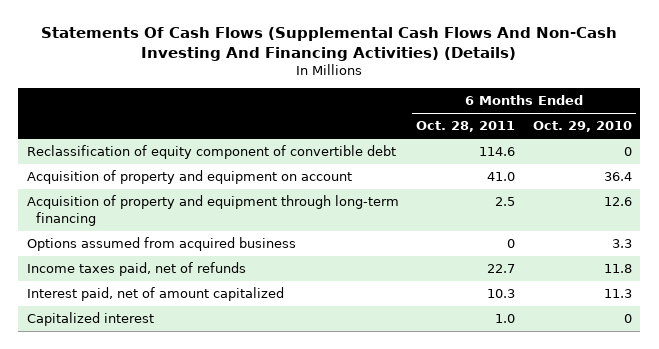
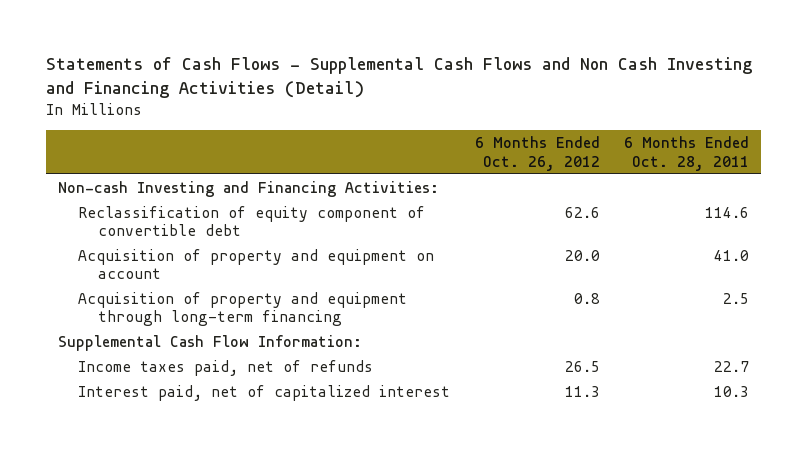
- Statements Of Cash Flows (Supplemental Cash Flows And Non-Cash Investing And Financing Activities) (Details)
+ Statements of Cash Flows - Supplemental Cash Flows and Non Cash Investing and Financing Activities (Detail)
- | 6 Months Ended Oct. 28, 2011 | 6 Months Ended Oct. 29, 2010
+ | 6 Months Ended Oct. 26, 2012 | 6 Months Ended Oct. 28, 2011
+ Non-cash Investing and Financing Activities:
- Options assumed from acquired business | 0 | 3.3
+ Supplemental Cash Flow Information:
- Interest paid, net of amount capitalized | 10.3 | 11.3
- Capitalized interest | 1.0 | 0
+ Interest paid, net of capitalized interest | 11.3 | 10.3

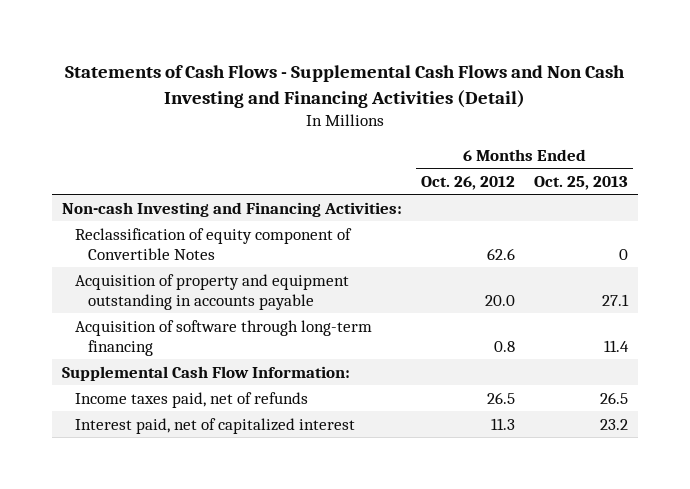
- | 6 Months Ended Oct. 26, 2012 | 6 Months Ended Oct. 28, 2011
+ | 6 Months Ended Oct. 26, 2012 | 6 Months Ended Oct. 25, 2013
- Reclassification of equity component of convertible debt | 62.6 | 114.6
- Acquisition of property and equipment on account | 20.0 | 41.0
- Acquisition of property and equipment through long-term financing | 0.8 | 2.5
+ Reclassification of equity component of Convertible Notes | 62.6 | 0
+ Acquisition of property and equipment outstanding in accounts payable | 20.0 | 27.1
+ Acquisition of software through long-term financing | 0.8 | 11.4

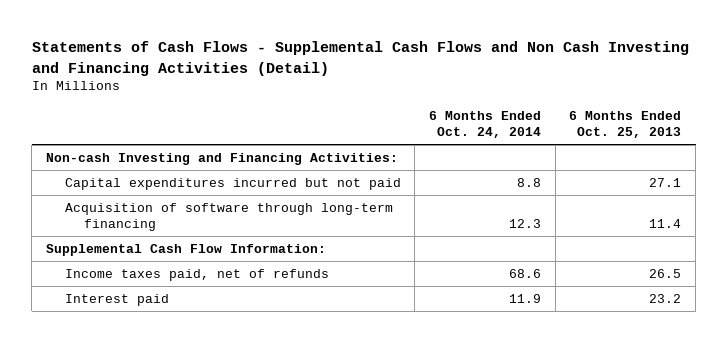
- | 6 Months Ended Oct. 26, 2012 | 6 Months Ended Oct. 25, 2013
+ | 6 Months Ended Oct. 24, 2014 | 6 Months Ended Oct. 25, 2013
- Reclassification of equity component of Convertible Notes | 62.6 | 0
- Acquisition of property and equipment outstanding in accounts payable | 20.0 | 27.1
+ Capital expenditures incurred but not paid | 8.8 | 27.1
- Interest paid, net of capitalized interest | 11.3 | 23.2
+ Interest paid | 11.9 | 23.2

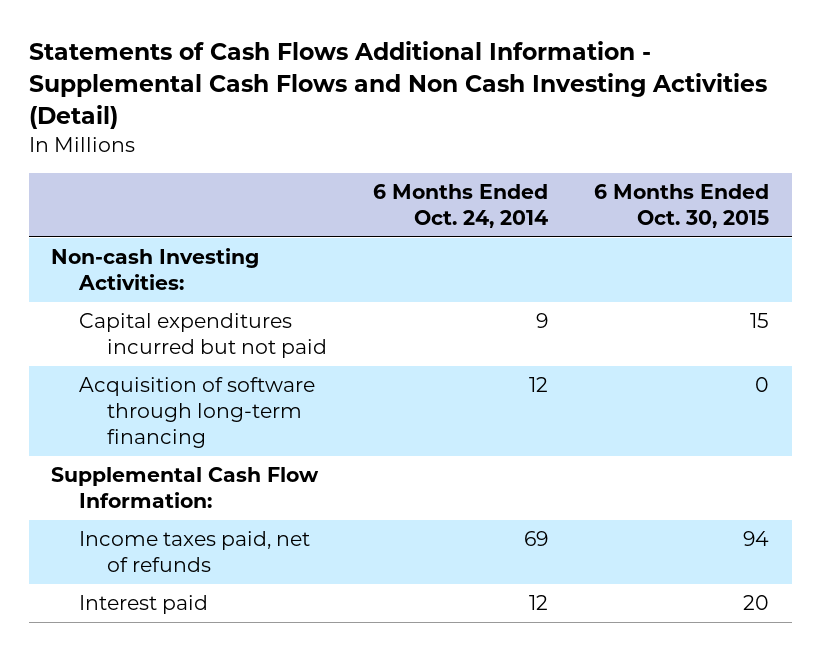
- Statements of Cash Flows - Supplemental Cash Flows and Non Cash Investing and Financing Activities (Detail)
+ Statements of Cash Flows Additional Information - Supplemental Cash Flows and Non Cash Investing Activities (Detail)
- | 6 Months Ended Oct. 24, 2014 | 6 Months Ended Oct. 25, 2013
+ | 6 Months Ended Oct. 24, 2014 | 6 Months Ended Oct. 30, 2015
- Non-cash Investing and Financing Activities:
- Capital expenditures incurred but not paid | 8.8 | 27.1
- Acquisition of software through long-term financing | 12.3 | 11.4
+ Non-cash Investing Activities:
+ Capital expenditures incurred but not paid | 9 | 15
+ Acquisition of software through long-term financing | 12 | 0
- Income taxes paid, net of refunds | 68.6 | 26.5
- Interest paid | 11.9 | 23.2
+ Income taxes paid, net of refunds | 69 | 94
+ Interest paid | 12 | 20

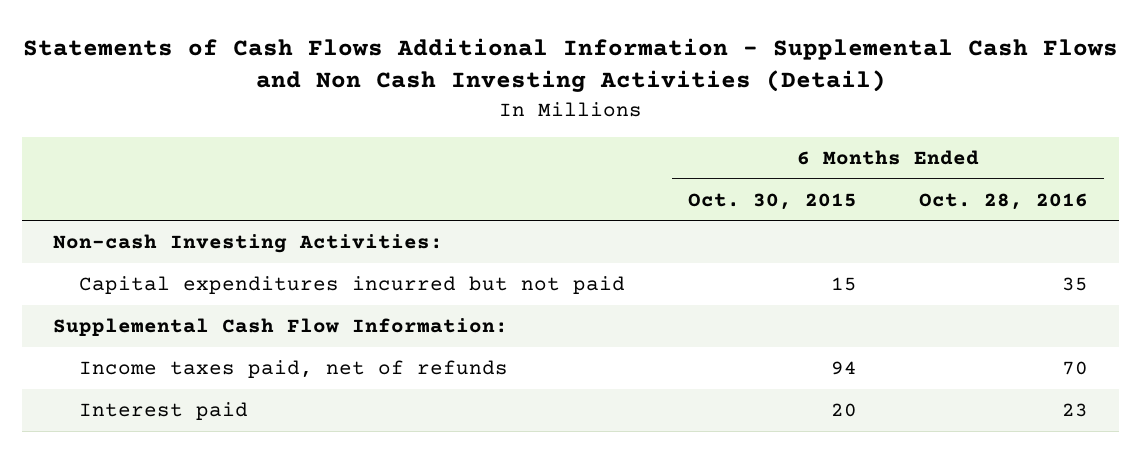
- | 6 Months Ended Oct. 24, 2014 | 6 Months Ended Oct. 30, 2015
+ | 6 Months Ended Oct. 30, 2015 | 6 Months Ended Oct. 28, 2016
- Acquisition of software through long-term financing | 12 | 0

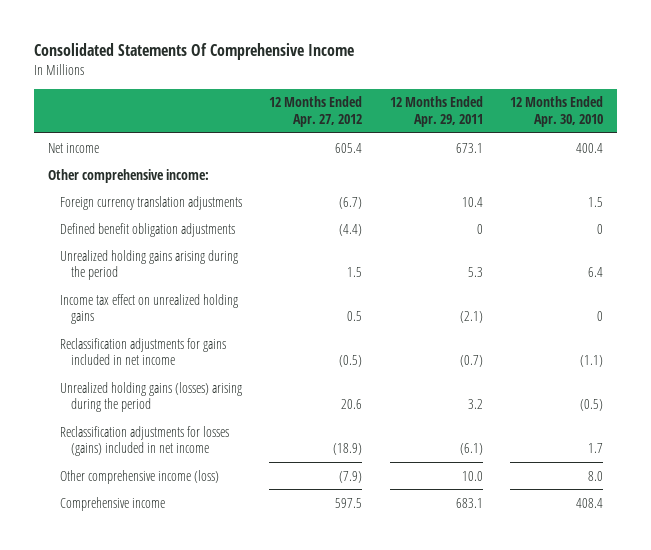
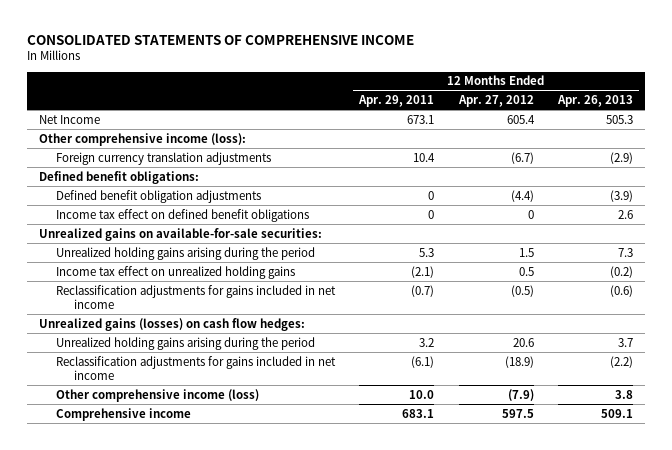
- Consolidated Statements Of Comprehensive Income
+ CONSOLIDATED STATEMENTS OF COMPREHENSIVE INCOME
- | 12 Months Ended Apr. 27, 2012 | 12 Months Ended Apr. 29, 2011 | 12 Months Ended Apr. 30, 2010
+ | 12 Months Ended Apr. 29, 2011 | 12 Months Ended Apr. 27, 2012 | 12 Months Ended Apr. 26, 2013
- Net income | 605.4 | 673.1 | 400.4
- Other comprehensive income:
+ Net Income | 673.1 | 605.4 | 505.3
+ Other comprehensive income (loss):
+ Defined benefit obligations:
+ Income tax effect on defined benefit obligations | 0 | 0 | 2.6
+ Unrealized gains on available-for-sale securities:
- Unrealized holding gains (losses) arising during the period | 20.6 | 3.2 | (0.5)
- Reclassification adjustments for losses (gains) included in net income | (18.9) | (6.1) | 1.7
+ Unrealized gains (losses) on cash flow hedges:
+ Unrealized holding gains arising during the period | 3.2 | 20.6 | 3.7
+ Reclassification adjustments for gains included in net income | (6.1) | (18.9) | (2.2)

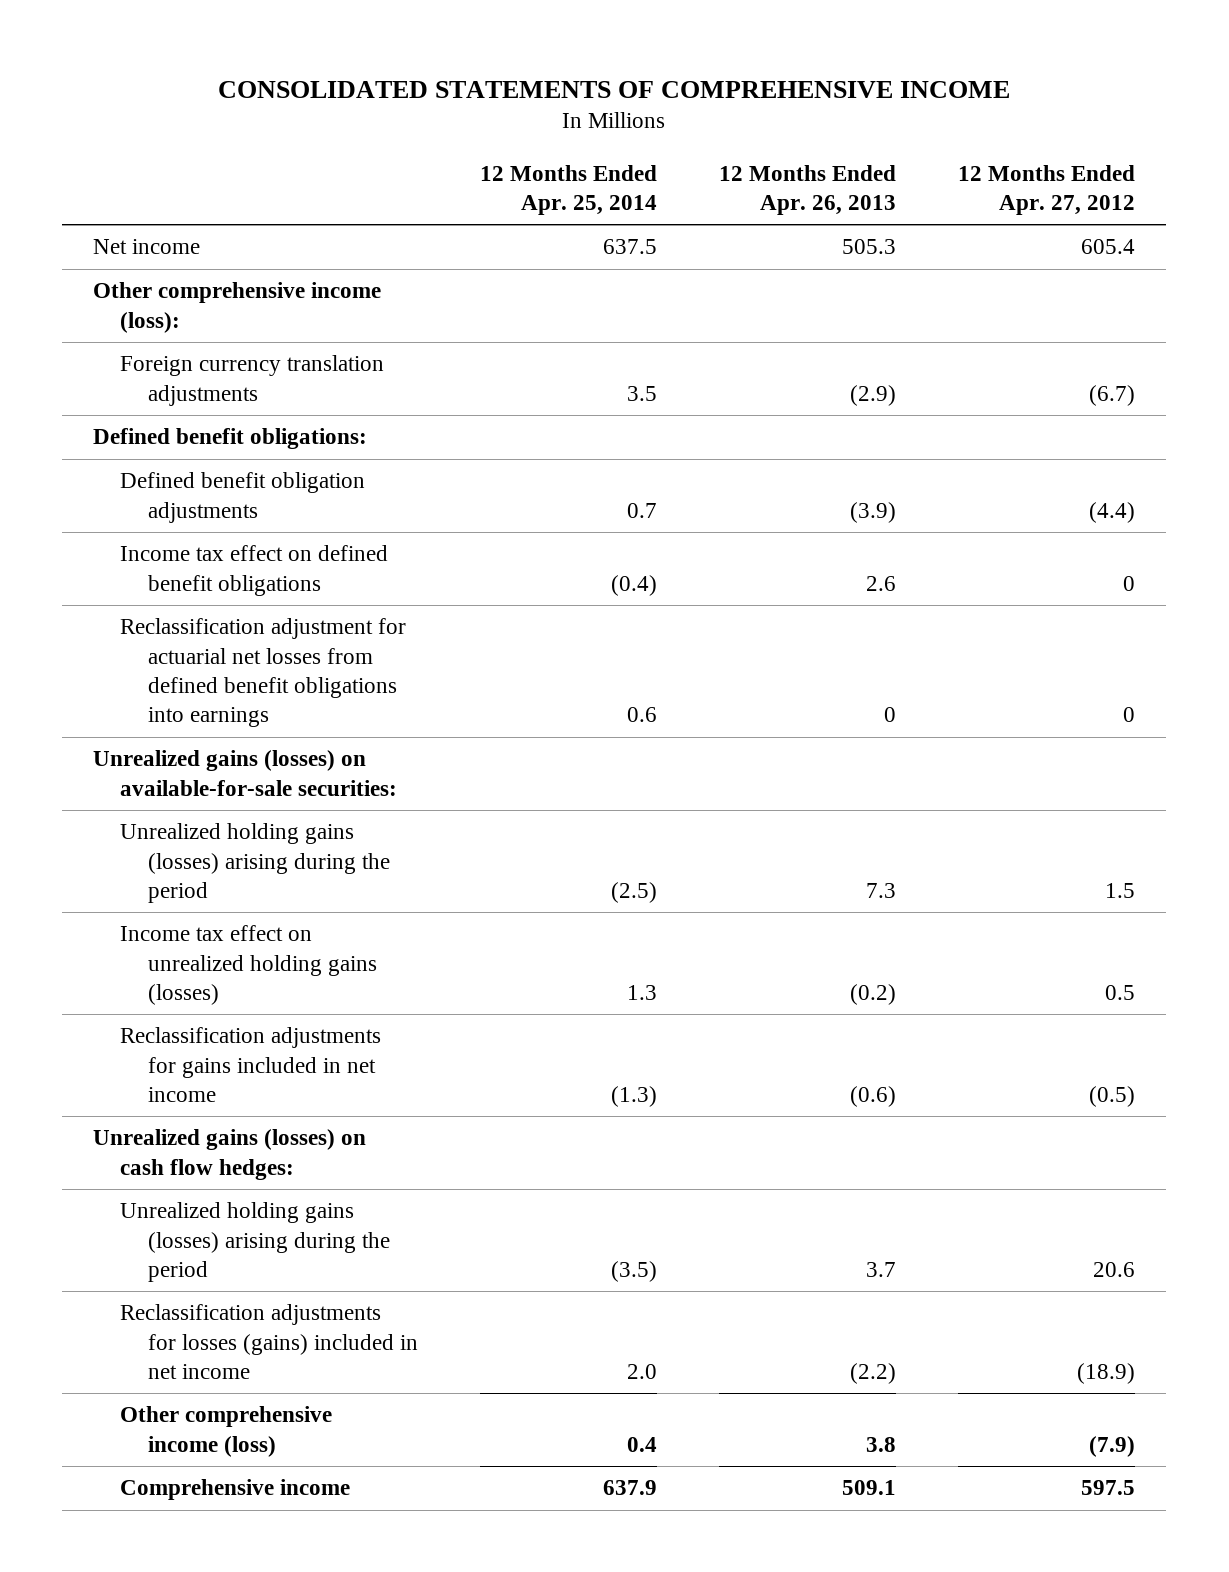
- | 12 Months Ended Apr. 29, 2011 | 12 Months Ended Apr. 27, 2012 | 12 Months Ended Apr. 26, 2013
+ | 12 Months Ended Apr. 25, 2014 | 12 Months Ended Apr. 26, 2013 | 12 Months Ended Apr. 27, 2012
- Net Income | 673.1 | 605.4 | 505.3
+ Net income | 637.5 | 505.3 | 605.4
- Unrealized gains on available-for-sale securities:
- Unrealized holding gains arising during the period | 5.3 | 1.5 | 7.3
- Income tax effect on unrealized holding gains | (2.1) | 0.5 | (0.2)
+ Reclassification adjustment for actuarial net losses from defined benefit obligations into earnings | 0.6 | 0 | 0
+ Unrealized gains (losses) on available-for-sale securities:
+ Unrealized holding gains (losses) arising during the period | (2.5) | 7.3 | 1.5
+ Income tax effect on unrealized holding gains (losses) | 1.3 | (0.2) | 0.5
- Unrealized holding gains arising during the period | 3.2 | 20.6 | 3.7
- Reclassification adjustments for gains included in net income | (6.1) | (18.9) | (2.2)
+ Unrealized holding gains (losses) arising during the period | (3.5) | 3.7 | 20.6
+ Reclassification adjustments for losses (gains) included in net income | 2.0 | (2.2) | (18.9)

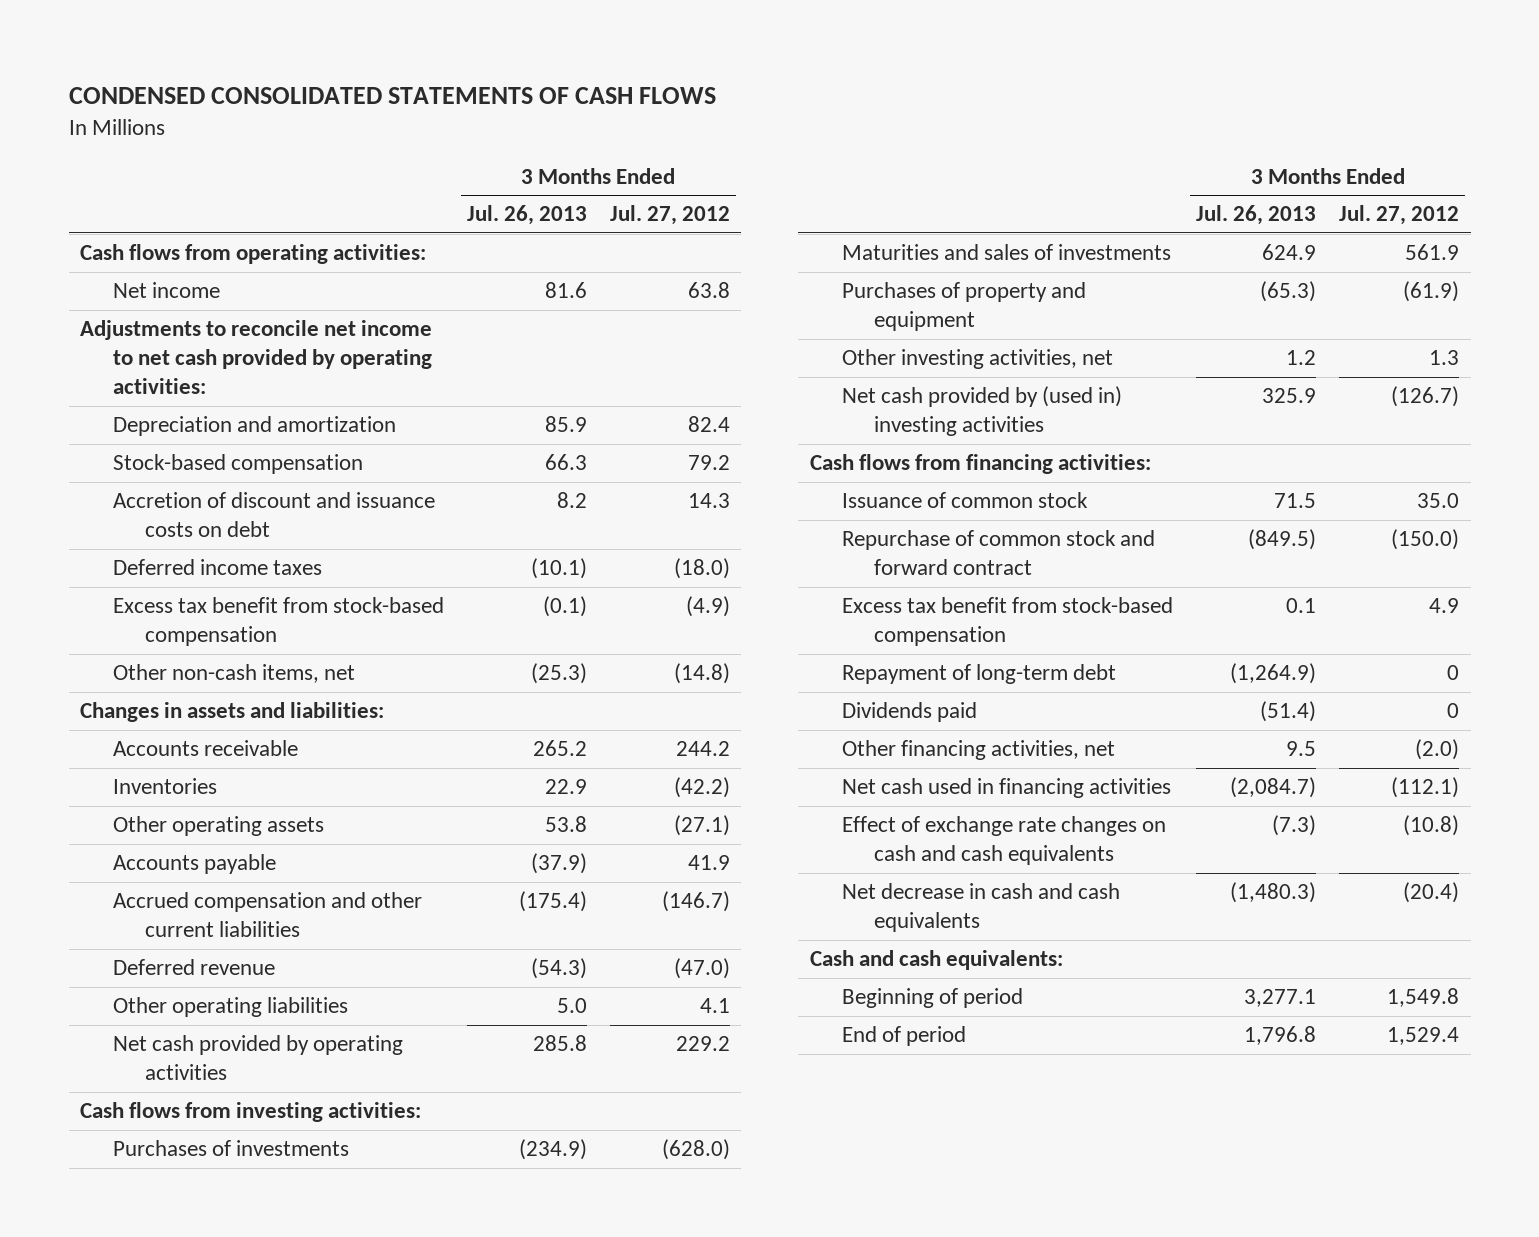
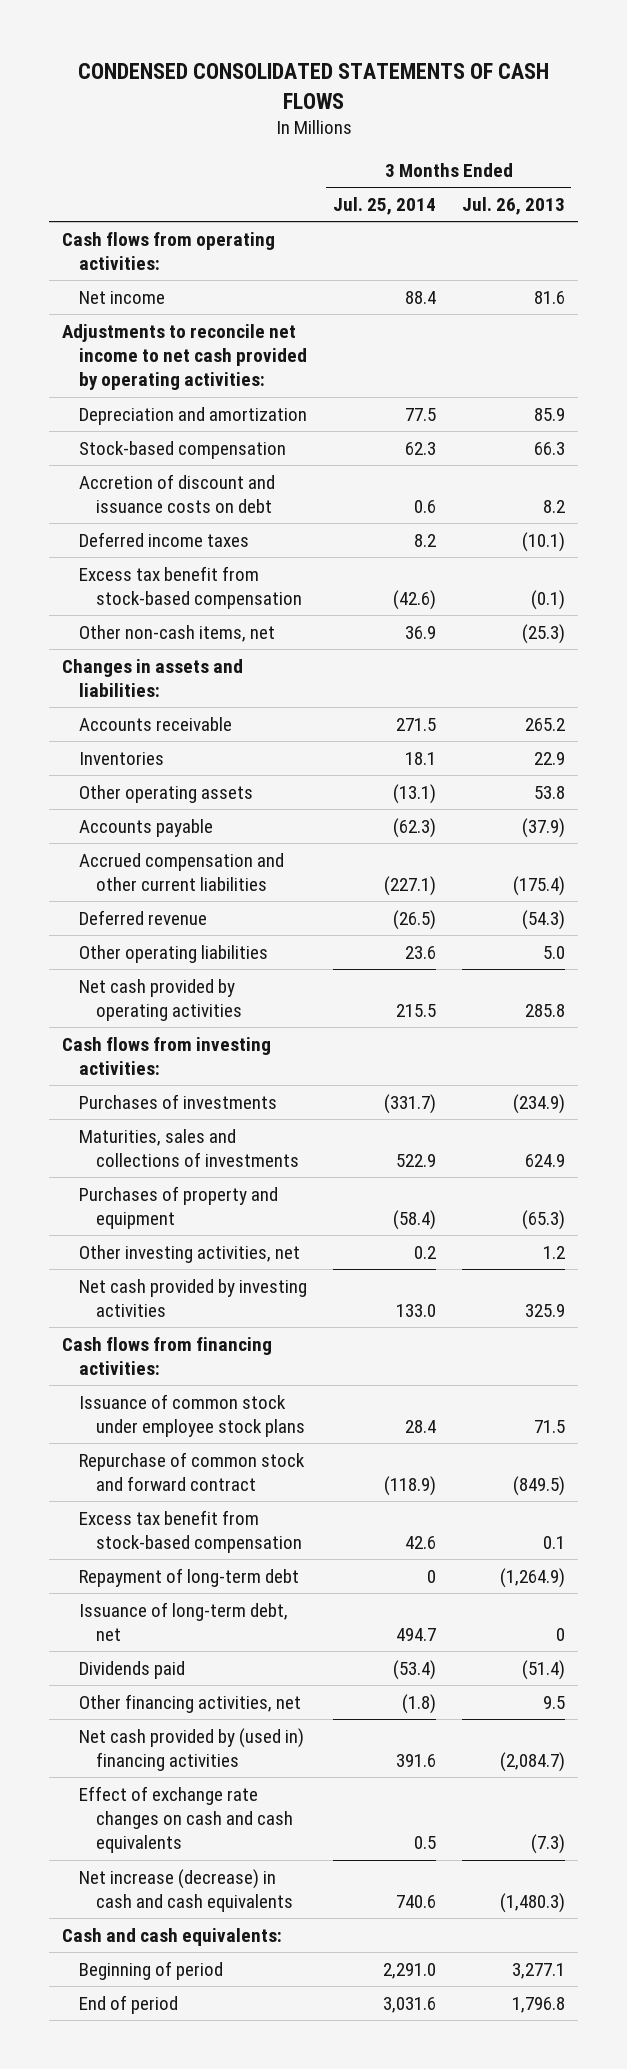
- | 3 Months Ended Jul. 26, 2013 | 3 Months Ended Jul. 27, 2012
+ | 3 Months Ended Jul. 25, 2014 | 3 Months Ended Jul. 26, 2013
- Maturities and sales of investments | 624.9 | 561.9
+ Maturities, sales and collections of investments | 522.9 | 624.9
- Net cash provided by (used in) investing activities | 325.9 | (126.7)
+ Net cash provided by investing activities | 133.0 | 325.9
- Issuance of common stock | 71.5 | 35.0
+ Issuance of common stock under employee stock plans | 28.4 | 71.5
+ Issuance of long-term debt, net | 494.7 | 0
- Net cash used in financing activities | (2,084.7) | (112.1)
+ Net cash provided by (used in) financing activities | 391.6 | (2,084.7)
- Net decrease in cash and cash equivalents | (1,480.3) | (20.4)
+ Net increase (decrease) in cash and cash equivalents | 740.6 | (1,480.3)

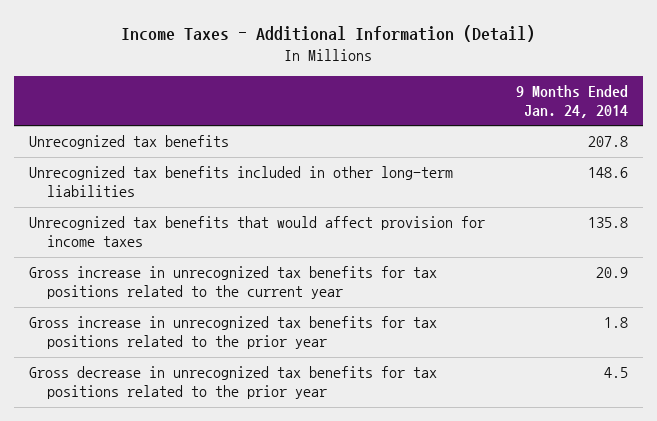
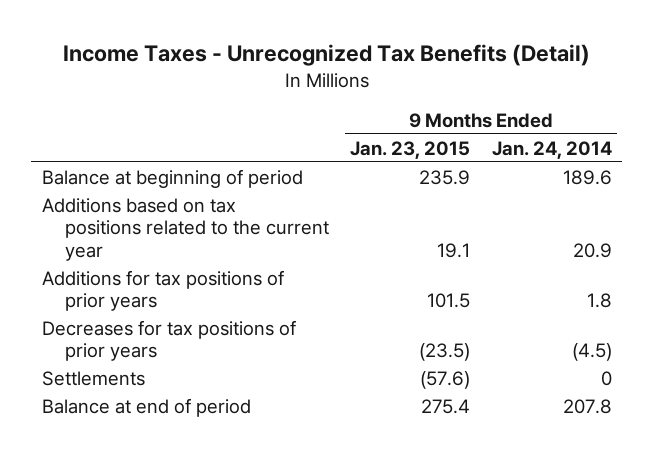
- Income Taxes - Additional Information (Detail)
+ Income Taxes - Unrecognized Tax Benefits (Detail)
- | 9 Months Ended Jan. 24, 2014
+ | 9 Months Ended Jan. 23, 2015 | 9 Months Ended Jan. 24, 2014
- Unrecognized tax benefits | 207.8
- Unrecognized tax benefits included in other long-term liabilities | 148.6
- Unrecognized tax benefits that would affect provision for income taxes | 135.8
- Gross increase in unrecognized tax benefits for tax positions related to the current year | 20.9
- Gross increase in unrecognized tax benefits for tax positions related to the prior year | 1.8
- Gross decrease in unrecognized tax benefits for tax positions related to the prior year | 4.5
+ Balance at beginning of period | 235.9 | 189.6
+ Additions based on tax positions related to the current year | 19.1 | 20.9
+ Additions for tax positions of prior years | 101.5 | 1.8
+ Decreases for tax positions of prior years | (23.5) | (4.5)
+ Settlements | (57.6) | 0
+ Balance at end of period | 275.4 | 207.8

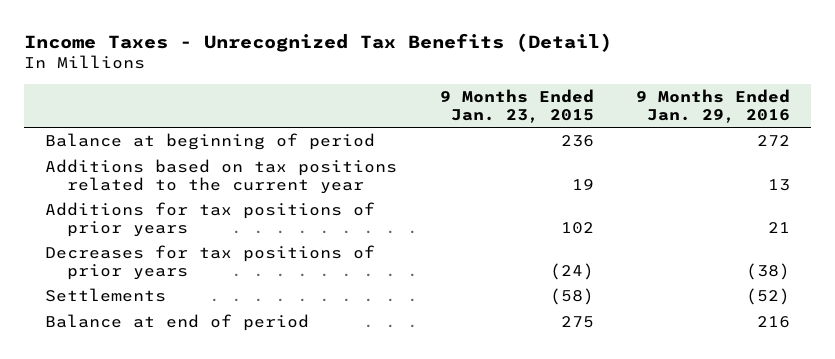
- | 9 Months Ended Jan. 23, 2015 | 9 Months Ended Jan. 24, 2014
+ | 9 Months Ended Jan. 23, 2015 | 9 Months Ended Jan. 29, 2016
- Balance at beginning of period | 235.9 | 189.6
- Additions based on tax positions related to the current year | 19.1 | 20.9
- Additions for tax positions of prior years | 101.5 | 1.8
- Decreases for tax positions of prior years | (23.5) | (4.5)
- Settlements | (57.6) | 0
- Balance at end of period | 275.4 | 207.8
+ Balance at beginning of period | 236 | 272
+ Additions based on tax positions related to the current year | 19 | 13
+ Additions for tax positions of prior years | 102 | 21
+ Decreases for tax positions of prior years | (24) | (38)
+ Settlements | (58) | (52)
+ Balance at end of period | 275 | 216

